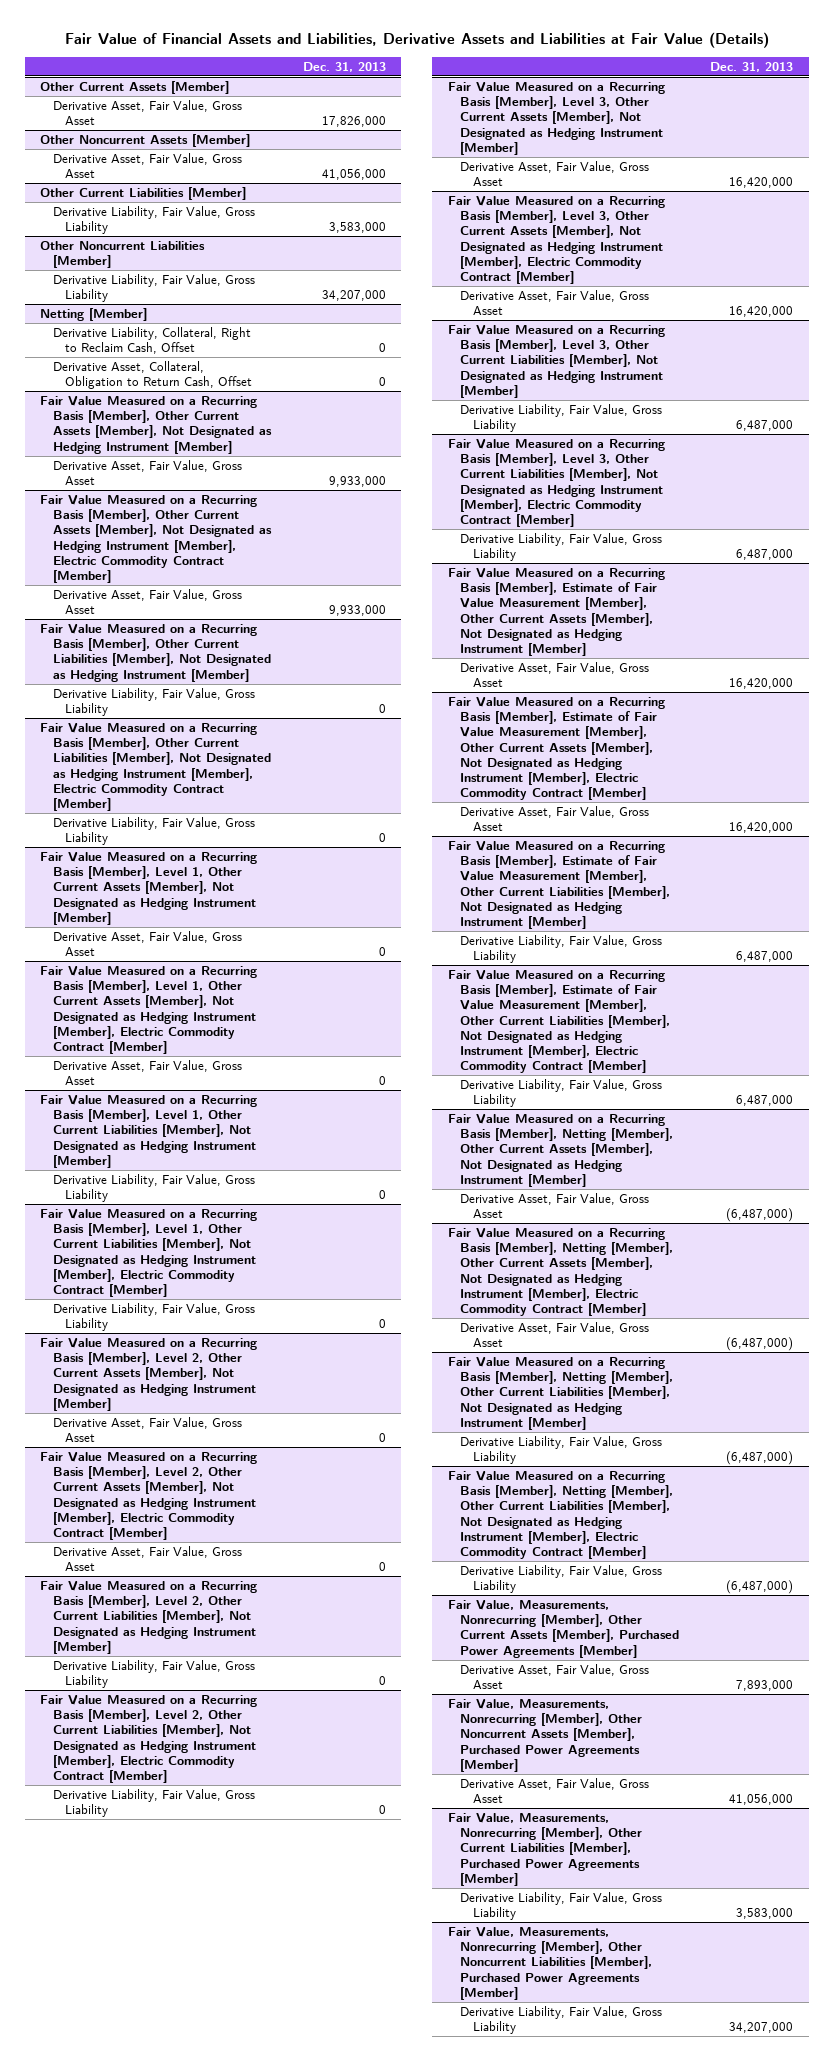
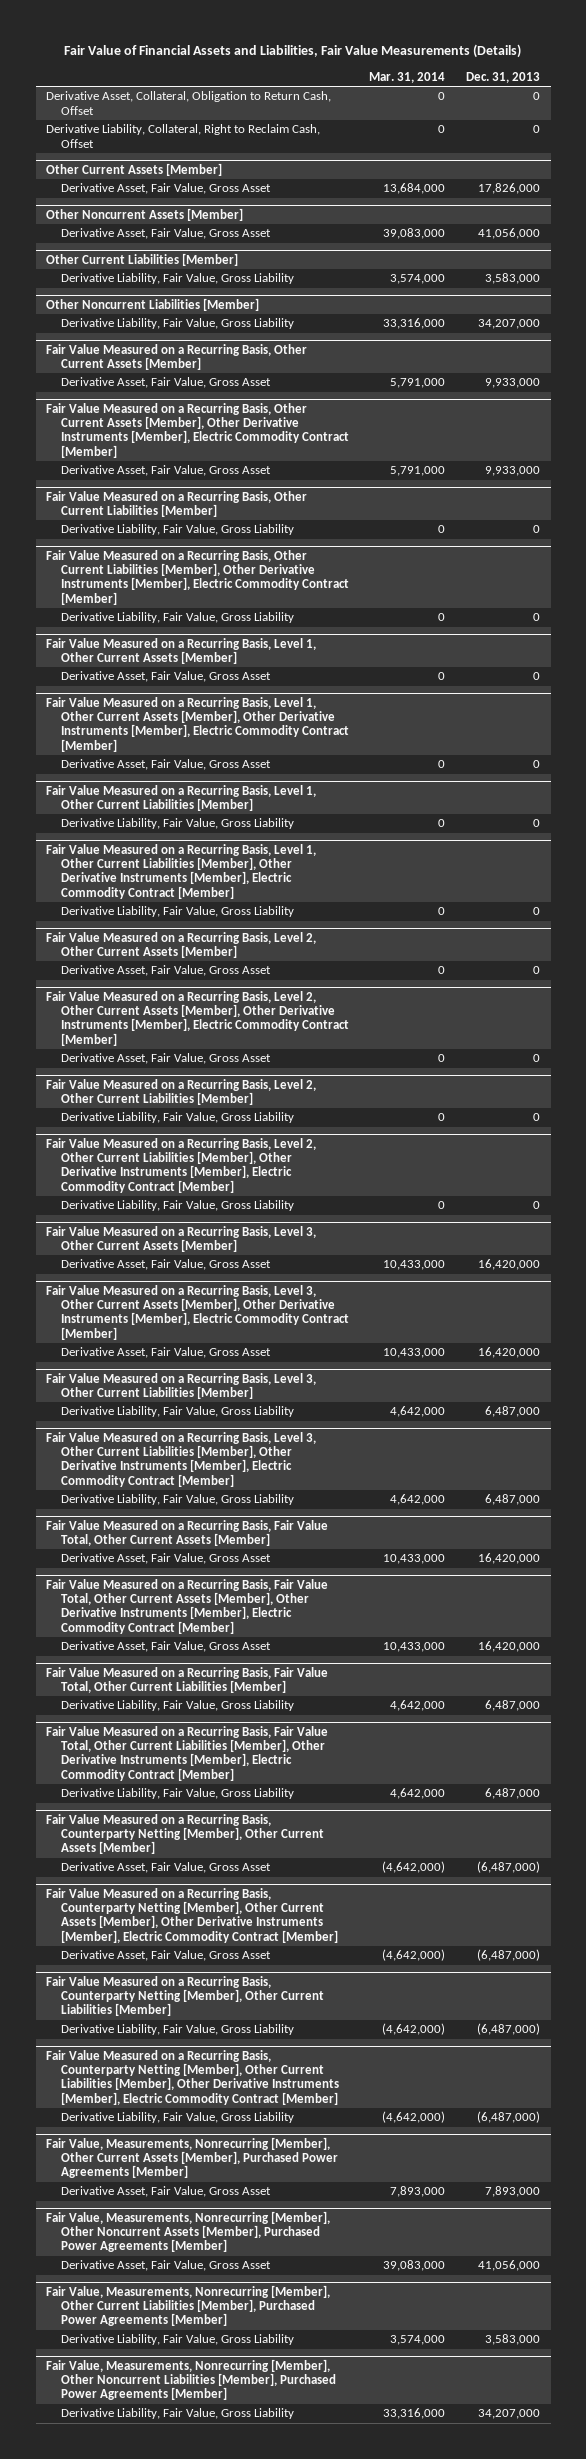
- Fair Value of Financial Assets and Liabilities, Derivative Assets and Liabilities at Fair Value (Details)
+ Fair Value of Financial Assets and Liabilities, Fair Value Measurements (Details)
- | Dec. 31, 2013
+ | Mar. 31, 2014 | Dec. 31, 2013
+ Derivative Asset, Collateral, Obligation to Return Cash, Offset | 0 | 0
+ Derivative Liability, Collateral, Right to Reclaim Cash, Offset | 0 | 0
- Netting [Member]
- Derivative Liability, Collateral, Right to Reclaim Cash, Offset | 0
- Derivative Asset, Collateral, Obligation to Return Cash, Offset | 0
- Fair Value Measured on a Recurring Basis [Member], Other Current Assets [Member], Not Designated as Hedging Instrument [Member]
+ Fair Value Measured on a Recurring Basis, Other Current Assets [Member]
- Fair Value Measured on a Recurring Basis [Member], Other Current Assets [Member], Not Designated as Hedging Instrument [Member], Electric Commodity Contract [Member]
+ Fair Value Measured on a Recurring Basis, Other Current Assets [Member], Other Derivative Instruments [Member], Electric Commodity Contract [Member]
- Fair Value Measured on a Recurring Basis [Member], Other Current Liabilities [Member], Not Designated as Hedging Instrument [Member]
+ Fair Value Measured on a Recurring Basis, Other Current Liabilities [Member]
- Fair Value Measured on a Recurring Basis [Member], Other Current Liabilities [Member], Not Designated as Hedging Instrument [Member], Electric Commodity Contract [Member]
+ Fair Value Measured on a Recurring Basis, Other Current Liabilities [Member], Other Derivative Instruments [Member], Electric Commodity Contract [Member]
- Fair Value Measured on a Recurring Basis [Member], Level 1, Other Current Assets [Member], Not Designated as Hedging Instrument [Member]
+ Fair Value Measured on a Recurring Basis, Level 1, Other Current Assets [Member]
- Fair Value Measured on a Recurring Basis [Member], Level 1, Other Current Assets [Member], Not Designated as Hedging Instrument [Member], Electric Commodity Contract [Member]
+ Fair Value Measured on a Recurring Basis, Level 1, Other Current Assets [Member], Other Derivative Instruments [Member], Electric Commodity Contract [Member]
- Fair Value Measured on a Recurring Basis [Member], Level 1, Other Current Liabilities [Member], Not Designated as Hedging Instrument [Member]
+ Fair Value Measured on a Recurring Basis, Level 1, Other Current Liabilities [Member]
- Fair Value Measured on a Recurring Basis [Member], Level 1, Other Current Liabilities [Member], Not Designated as Hedging Instrument [Member], Electric Commodity Contract [Member]
+ Fair Value Measured on a Recurring Basis, Level 1, Other Current Liabilities [Member], Other Derivative Instruments [Member], Electric Commodity Contract [Member]
- Fair Value Measured on a Recurring Basis [Member], Level 2, Other Current Assets [Member], Not Designated as Hedging Instrument [Member]
+ Fair Value Measured on a Recurring Basis, Level 2, Other Current Assets [Member]
- Fair Value Measured on a Recurring Basis [Member], Level 2, Other Current Assets [Member], Not Designated as Hedging Instrument [Member], Electric Commodity Contract [Member]
+ Fair Value Measured on a Recurring Basis, Level 2, Other Current Assets [Member], Other Derivative Instruments [Member], Electric Commodity Contract [Member]
- Fair Value Measured on a Recurring Basis [Member], Level 2, Other Current Liabilities [Member], Not Designated as Hedging Instrument [Member]
+ Fair Value Measured on a Recurring Basis, Level 2, Other Current Liabilities [Member]
- Fair Value Measured on a Recurring Basis [Member], Level 2, Other Current Liabilities [Member], Not Designated as Hedging Instrument [Member], Electric Commodity Contract [Member]
+ Fair Value Measured on a Recurring Basis, Level 2, Other Current Liabilities [Member], Other Derivative Instruments [Member], Electric Commodity Contract [Member]
- Fair Value Measured on a Recurring Basis [Member], Level 3, Other Current Assets [Member], Not Designated as Hedging Instrument [Member]
+ Fair Value Measured on a Recurring Basis, Level 3, Other Current Assets [Member]
- Fair Value Measured on a Recurring Basis [Member], Level 3, Other Current Assets [Member], Not Designated as Hedging Instrument [Member], Electric Commodity Contract [Member]
+ Fair Value Measured on a Recurring Basis, Level 3, Other Current Assets [Member], Other Derivative Instruments [Member], Electric Commodity Contract [Member]
- Fair Value Measured on a Recurring Basis [Member], Level 3, Other Current Liabilities [Member], Not Designated as Hedging Instrument [Member]
+ Fair Value Measured on a Recurring Basis, Level 3, Other Current Liabilities [Member]
- Fair Value Measured on a Recurring Basis [Member], Level 3, Other Current Liabilities [Member], Not Designated as Hedging Instrument [Member], Electric Commodity Contract [Member]
+ Fair Value Measured on a Recurring Basis, Level 3, Other Current Liabilities [Member], Other Derivative Instruments [Member], Electric Commodity Contract [Member]
- Fair Value Measured on a Recurring Basis [Member], Estimate of Fair Value Measurement [Member], Other Current Assets [Member], Not Designated as Hedging Instrument [Member]
+ Fair Value Measured on a Recurring Basis, Fair Value Total, Other Current Assets [Member]
- Fair Value Measured on a Recurring Basis [Member], Estimate of Fair Value Measurement [Member], Other Current Assets [Member], Not Designated as Hedging Instrument [Member], Electric Commodity Contract [Member]
+ Fair Value Measured on a Recurring Basis, Fair Value Total, Other Current Assets [Member], Other Derivative Instruments [Member], Electric Commodity Contract [Member]
- Fair Value Measured on a Recurring Basis [Member], Estimate of Fair Value Measurement [Member], Other Current Liabilities [Member], Not Designated as Hedging Instrument [Member]
+ Fair Value Measured on a Recurring Basis, Fair Value Total, Other Current Liabilities [Member]
- Fair Value Measured on a Recurring Basis [Member], Estimate of Fair Value Measurement [Member], Other Current Liabilities [Member], Not Designated as Hedging Instrument [Member], Electric Commodity Contract [Member]
+ Fair Value Measured on a Recurring Basis, Fair Value Total, Other Current Liabilities [Member], Other Derivative Instruments [Member], Electric Commodity Contract [Member]
- Fair Value Measured on a Recurring Basis [Member], Netting [Member], Other Current Assets [Member], Not Designated as Hedging Instrument [Member]
+ Fair Value Measured on a Recurring Basis, Counterparty Netting [Member], Other Current Assets [Member]
- Fair Value Measured on a Recurring Basis [Member], Netting [Member], Other Current Assets [Member], Not Designated as Hedging Instrument [Member], Electric Commodity Contract [Member]
+ Fair Value Measured on a Recurring Basis, Counterparty Netting [Member], Other Current Assets [Member], Other Derivative Instruments [Member], Electric Commodity Contract [Member]
- Fair Value Measured on a Recurring Basis [Member], Netting [Member], Other Current Liabilities [Member], Not Designated as Hedging Instrument [Member]
+ Fair Value Measured on a Recurring Basis, Counterparty Netting [Member], Other Current Liabilities [Member]
- Fair Value Measured on a Recurring Basis [Member], Netting [Member], Other Current Liabilities [Member], Not Designated as Hedging Instrument [Member], Electric Commodity Contract [Member]
+ Fair Value Measured on a Recurring Basis, Counterparty Netting [Member], Other Current Liabilities [Member], Other Derivative Instruments [Member], Electric Commodity Contract [Member]

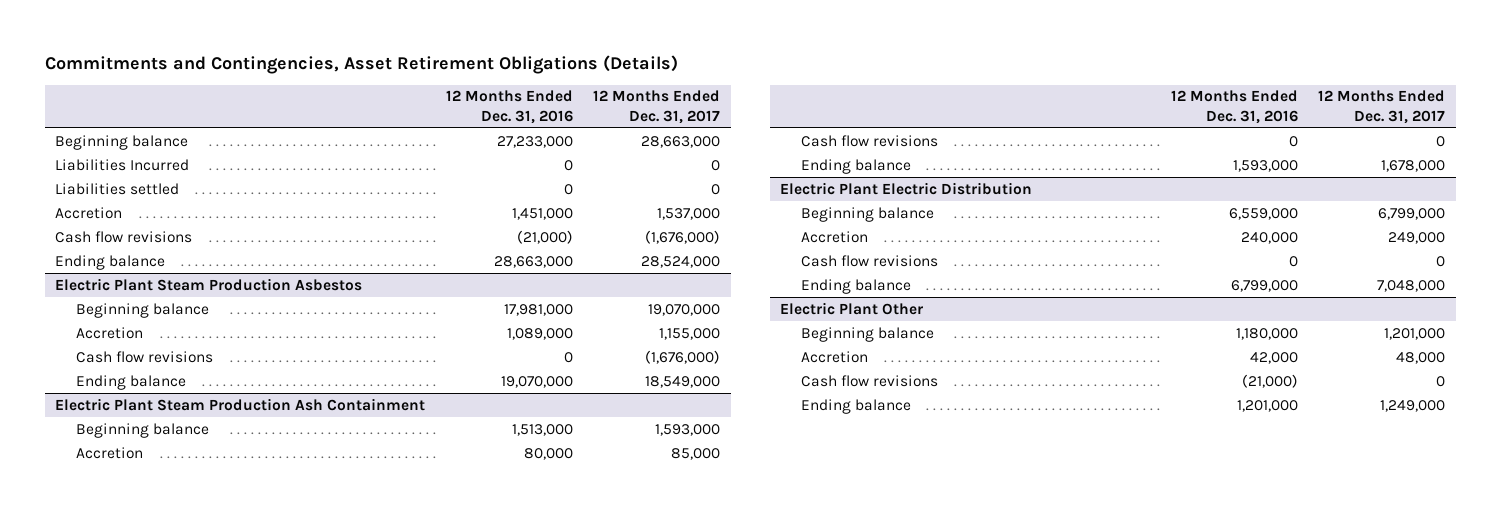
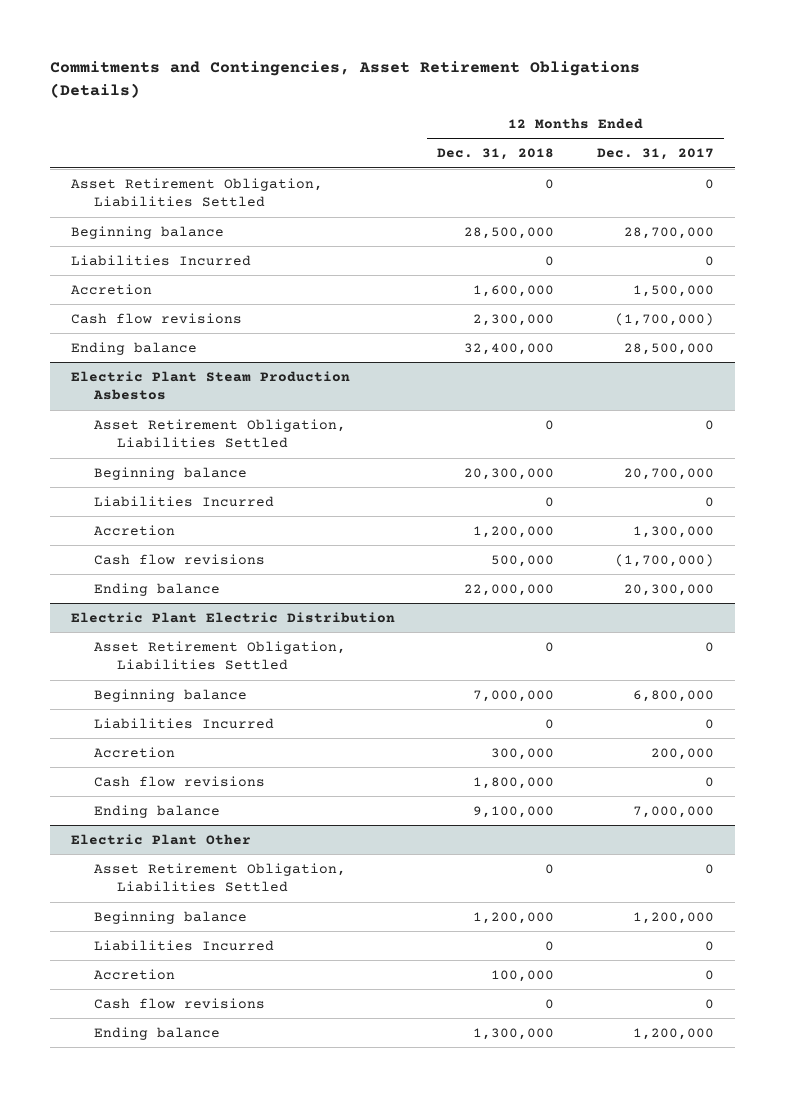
- | 12 Months Ended Dec. 31, 2016 | 12 Months Ended Dec. 31, 2017
+ | 12 Months Ended Dec. 31, 2018 | 12 Months Ended Dec. 31, 2017
- Beginning balance | 27,233,000 | 28,663,000
+ Asset Retirement Obligation, Liabilities Settled | 0 | 0
+ Beginning balance | 28,500,000 | 28,700,000
- Liabilities settled | 0 | 0
- Accretion | 1,451,000 | 1,537,000
- Cash flow revisions | (21,000) | (1,676,000)
- Ending balance | 28,663,000 | 28,524,000
+ Accretion | 1,600,000 | 1,500,000
+ Cash flow revisions | 2,300,000 | (1,700,000)
+ Ending balance | 32,400,000 | 28,500,000
@ Electric Plant Steam Production Asbestos
- Beginning balance | 17,981,000 | 19,070,000
- Accretion | 1,089,000 | 1,155,000
- Cash flow revisions | 0 | (1,676,000)
- Ending balance | 19,070,000 | 18,549,000
- Electric Plant Steam Production Ash Containment
- Beginning balance | 1,513,000 | 1,593,000
- Accretion | 80,000 | 85,000
- Cash flow revisions | 0 | 0
- Ending balance | 1,593,000 | 1,678,000
@ Electric Plant Steam Production Asbestos
+ Asset Retirement Obligation, Liabilities Settled | 0 | 0
+ Beginning balance | 20,300,000 | 20,700,000
+ Liabilities Incurred | 0 | 0
+ Accretion | 1,200,000 | 1,300,000
+ Cash flow revisions | 500,000 | (1,700,000)
+ Ending balance | 22,000,000 | 20,300,000
@ Electric Plant Electric Distribution
- Beginning balance | 6,559,000 | 6,799,000
- Accretion | 240,000 | 249,000
+ Asset Retirement Obligation, Liabilities Settled | 0 | 0
+ Beginning balance | 7,000,000 | 6,800,000
+ Liabilities Incurred | 0 | 0
+ Accretion | 300,000 | 200,000
- Ending balance | 6,799,000 | 7,048,000
+ Ending balance | 9,100,000 | 7,000,000
@ Electric Plant Other
- Beginning balance | 1,180,000 | 1,201,000
- Accretion | 42,000 | 48,000
+ Asset Retirement Obligation, Liabilities Settled | 0 | 0
+ Beginning balance | 1,200,000 | 1,200,000
+ Liabilities Incurred | 0 | 0
+ Accretion | 100,000 | 0
- Ending balance | 1,201,000 | 1,249,000
+ Ending balance | 1,300,000 | 1,200,000

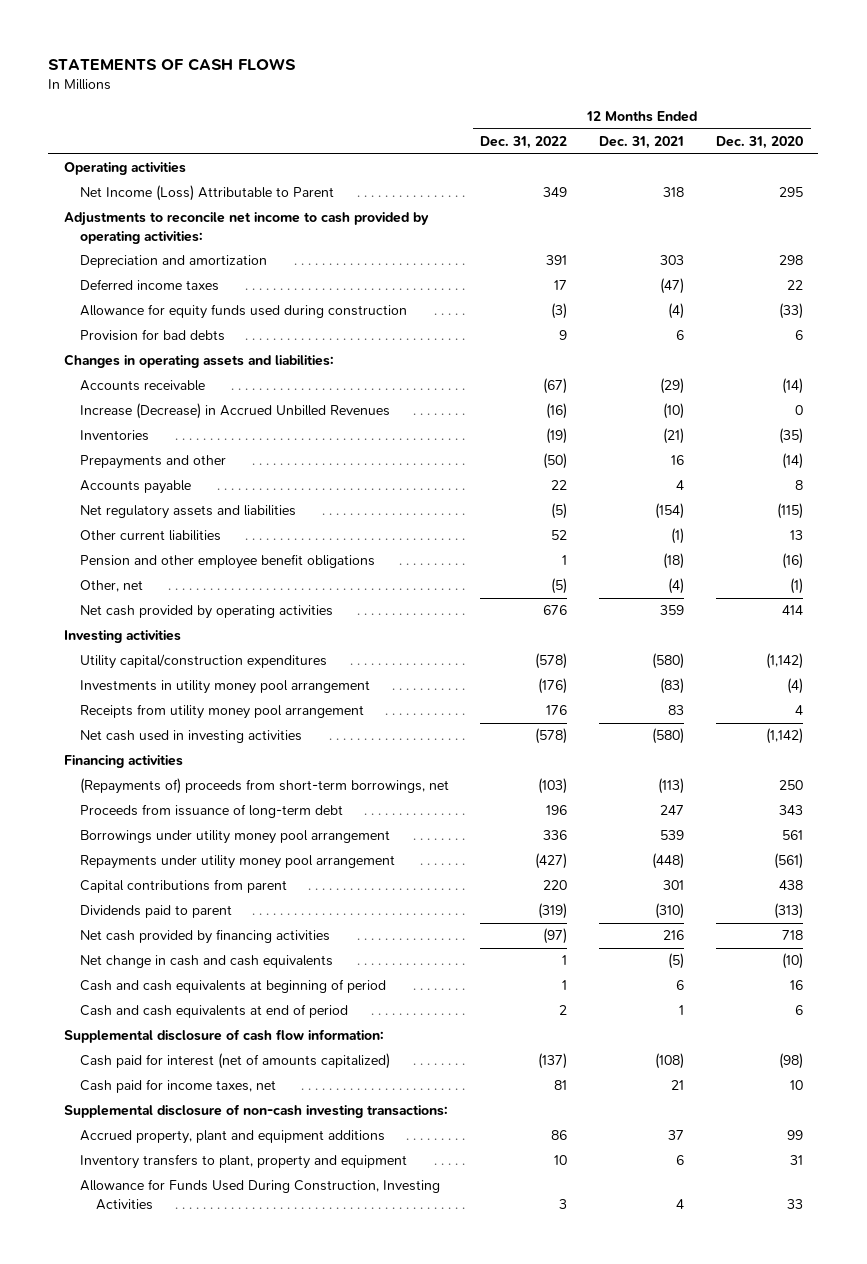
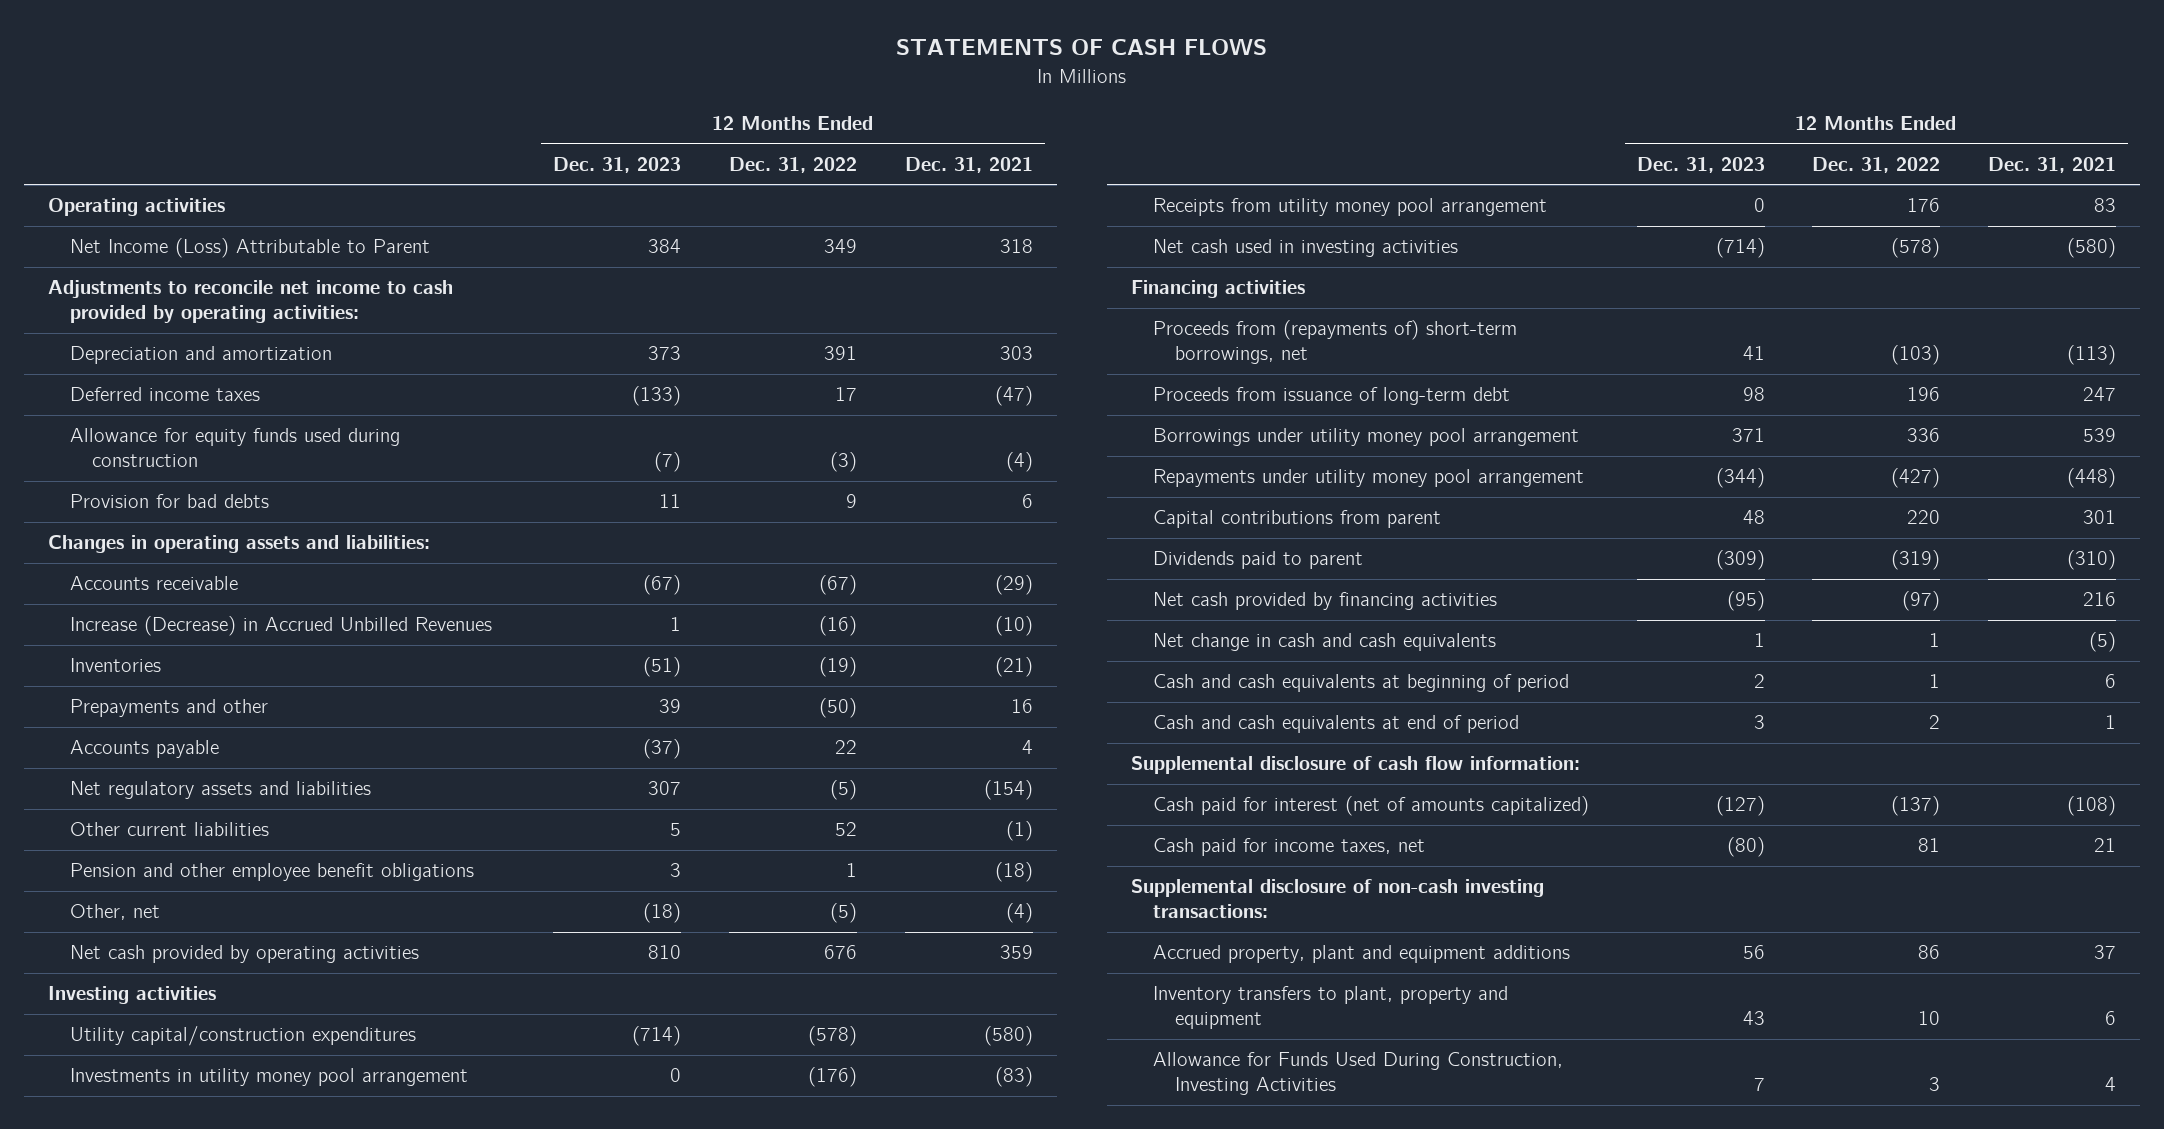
- | 12 Months Ended Dec. 31, 2022 | 12 Months Ended Dec. 31, 2021 | 12 Months Ended Dec. 31, 2020
+ | 12 Months Ended Dec. 31, 2023 | 12 Months Ended Dec. 31, 2022 | 12 Months Ended Dec. 31, 2021
- (Repayments of) proceeds from short-term borrowings, net | (103) | (113) | 250
+ Proceeds from (repayments of) short-term borrowings, net | 41 | (103) | (113)

